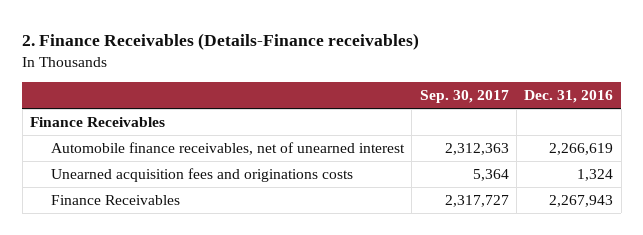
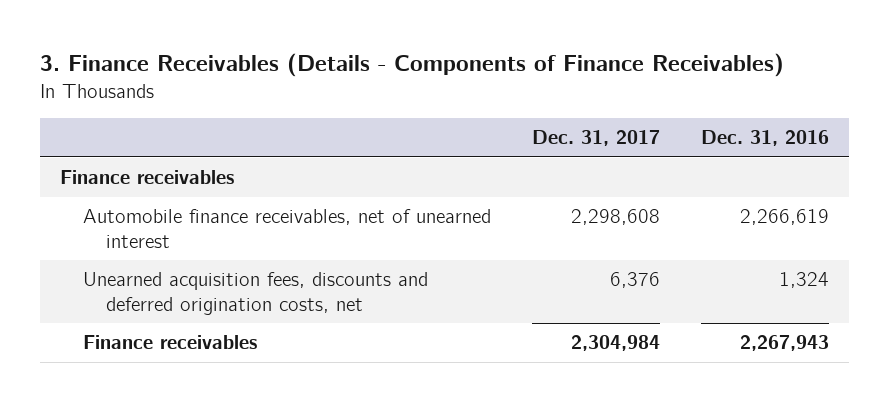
- 2. Finance Receivables (Details-Finance receivables)
+ 3. Finance Receivables (Details - Components of Finance Receivables)
- | Sep. 30, 2017 | Dec. 31, 2016
+ | Dec. 31, 2017 | Dec. 31, 2016
- Finance Receivables
+ Finance receivables
- Unearned acquisition fees and originations costs | 5,364 | 1,324
- Finance Receivables | 2,317,727 | 2,267,943
+ Unearned acquisition fees, discounts and deferred origination costs, net | 6,376 | 1,324
+ Finance receivables | 2,304,984 | 2,267,943

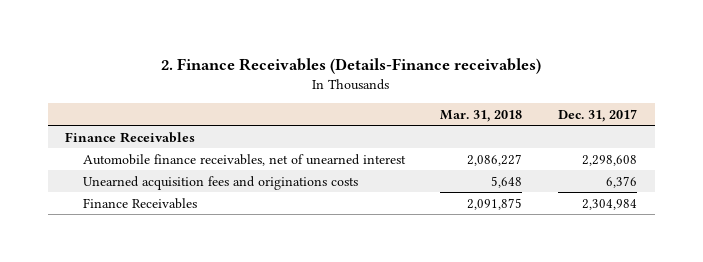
- 3. Finance Receivables (Details - Components of Finance Receivables)
+ 2. Finance Receivables (Details-Finance receivables)
- | Dec. 31, 2017 | Dec. 31, 2016
+ | Mar. 31, 2018 | Dec. 31, 2017
- Finance receivables
+ Finance Receivables
- Unearned acquisition fees, discounts and deferred origination costs, net | 6,376 | 1,324
- Finance receivables | 2,304,984 | 2,267,943
+ Unearned acquisition fees and originations costs | 5,648 | 6,376
+ Finance Receivables | 2,091,875 | 2,304,984

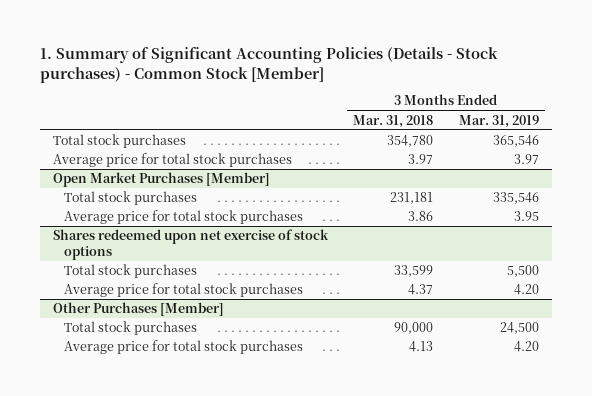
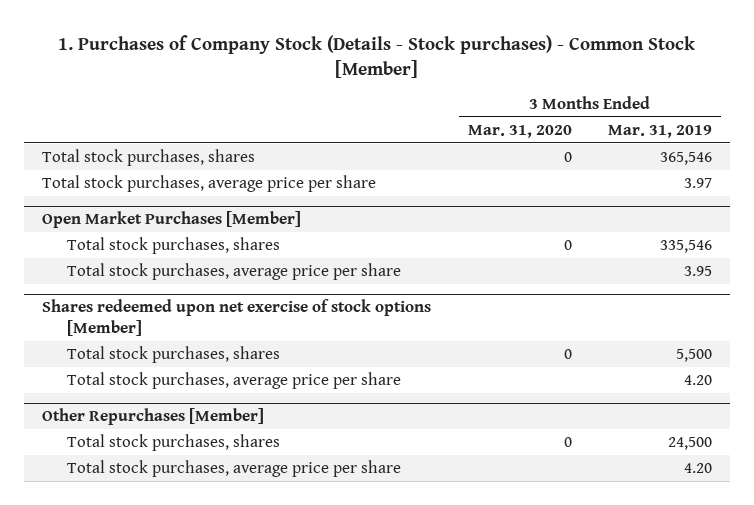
- 1. Summary of Significant Accounting Policies (Details - Stock purchases) - Common Stock [Member]
+ 1. Purchases of Company Stock (Details - Stock purchases) - Common Stock [Member]
- | 3 Months Ended Mar. 31, 2018 | 3 Months Ended Mar. 31, 2019
+ | 3 Months Ended Mar. 31, 2020 | 3 Months Ended Mar. 31, 2019
- Total stock purchases | 354,780 | 365,546
- Average price for total stock purchases | 3.97 | 3.97
+ Total stock purchases, shares | 0 | 365,546
+ Total stock purchases, average price per share | | 3.97
@ Open Market Purchases [Member]
- Total stock purchases | 231,181 | 335,546
- Average price for total stock purchases | 3.86 | 3.95
- Shares redeemed upon net exercise of stock options
- Total stock purchases | 33,599 | 5,500
- Average price for total stock purchases | 4.37 | 4.20
- Other Purchases [Member]
- Total stock purchases | 90,000 | 24,500
- Average price for total stock purchases | 4.13 | 4.20
@ Open Market Purchases [Member]
+ Total stock purchases, shares | 0 | 335,546
+ Total stock purchases, average price per share | | 3.95
+ Shares redeemed upon net exercise of stock options [Member]
+ Total stock purchases, shares | 0 | 5,500
+ Total stock purchases, average price per share | | 4.20
+ Other Repurchases [Member]
+ Total stock purchases, shares | 0 | 24,500
+ Total stock purchases, average price per share | | 4.20

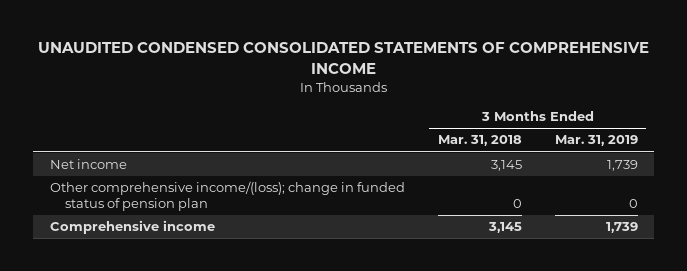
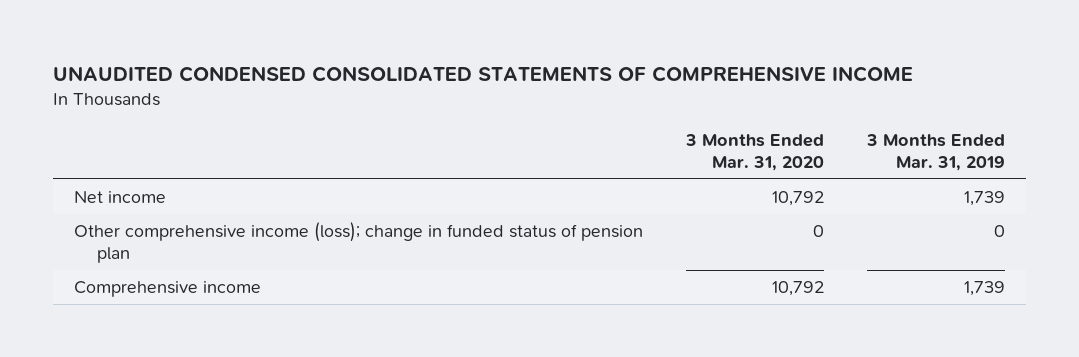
- | 3 Months Ended Mar. 31, 2018 | 3 Months Ended Mar. 31, 2019
+ | 3 Months Ended Mar. 31, 2020 | 3 Months Ended Mar. 31, 2019
- Other comprehensive income/(loss); change in funded status of pension plan | 0 | 0
+ Other comprehensive income (loss); change in funded status of pension plan | 0 | 0

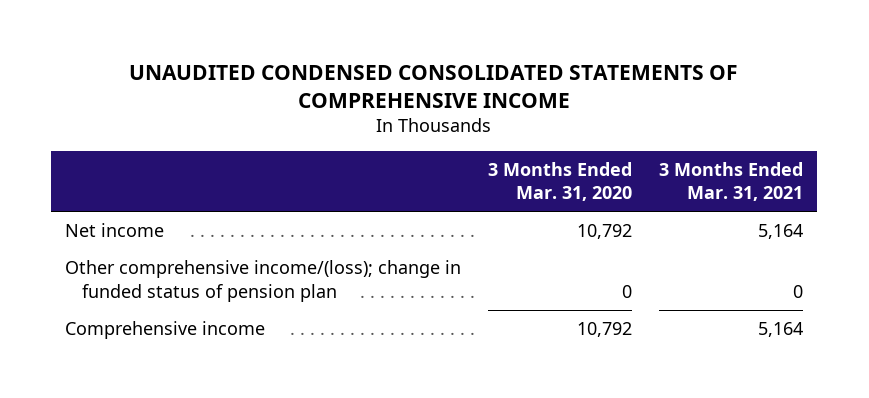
- | 3 Months Ended Mar. 31, 2020 | 3 Months Ended Mar. 31, 2019
+ | 3 Months Ended Mar. 31, 2020 | 3 Months Ended Mar. 31, 2021
- Other comprehensive income (loss); change in funded status of pension plan | 0 | 0
+ Other comprehensive income/(loss); change in funded status of pension plan | 0 | 0

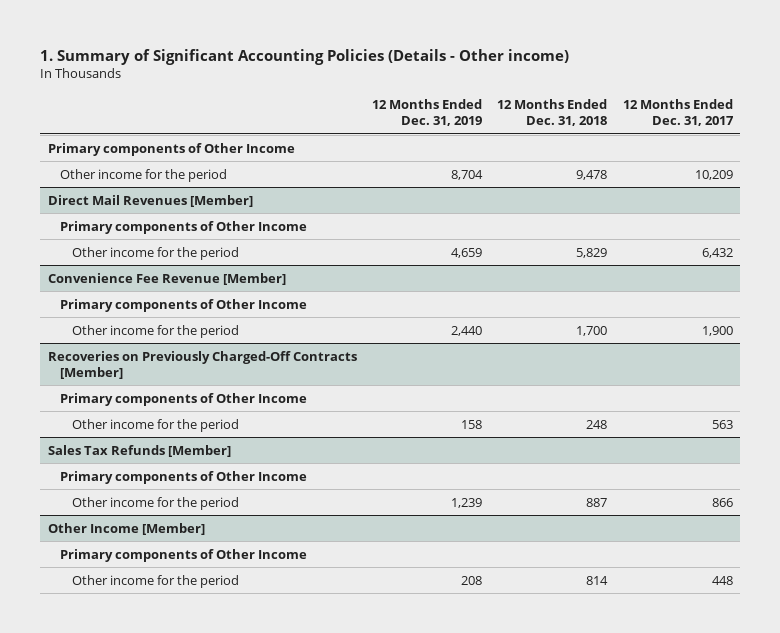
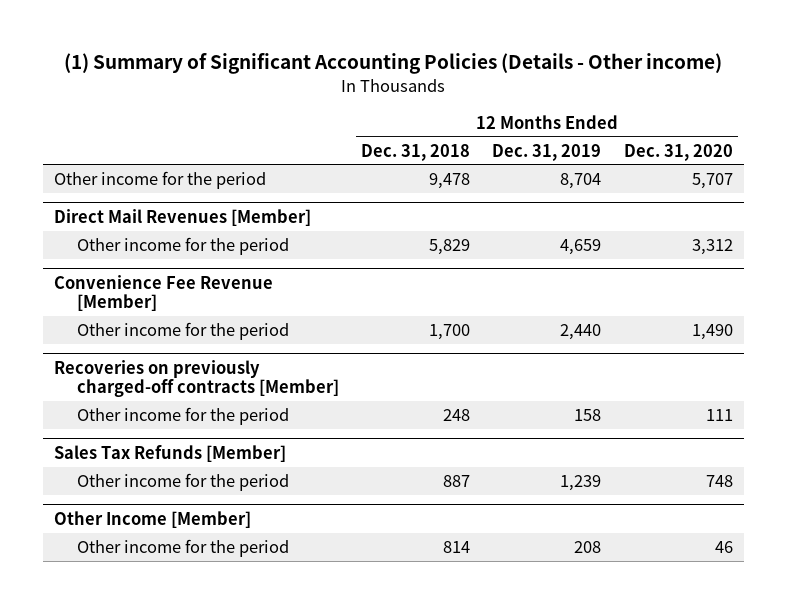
- 1. Summary of Significant Accounting Policies (Details - Other income)
+ (1) Summary of Significant Accounting Policies (Details - Other income)
- | 12 Months Ended Dec. 31, 2019 | 12 Months Ended Dec. 31, 2018 | 12 Months Ended Dec. 31, 2017
+ | 12 Months Ended Dec. 31, 2018 | 12 Months Ended Dec. 31, 2019 | 12 Months Ended Dec. 31, 2020
- Primary components of Other Income
@ Direct Mail Revenues [Member]
- Primary components of Other Income
@ Convenience Fee Revenue [Member]
- Primary components of Other Income
- Recoveries on Previously Charged-Off Contracts [Member]
- Primary components of Other Income
+ Recoveries on previously charged-off contracts [Member]
@ Sales Tax Refunds [Member]
- Primary components of Other Income
@ Other Income [Member]
- Primary components of Other Income

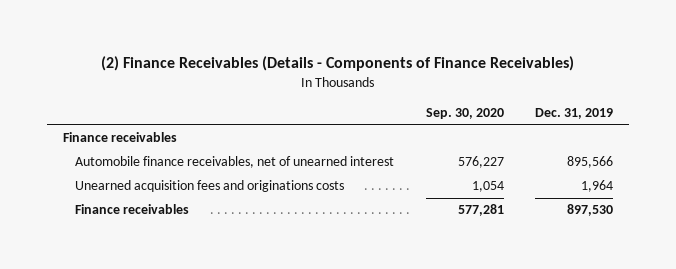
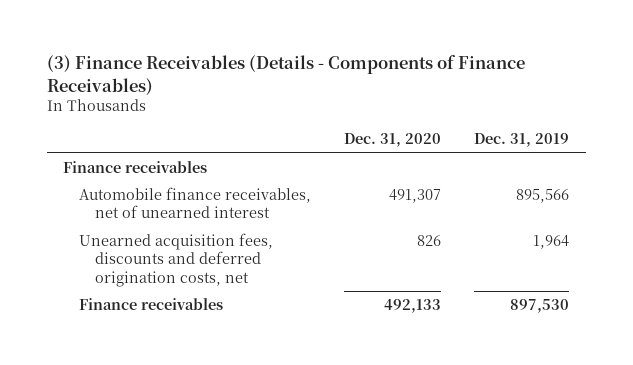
- (2) Finance Receivables (Details - Components of Finance Receivables)
+ (3) Finance Receivables (Details - Components of Finance Receivables)
- | Sep. 30, 2020 | Dec. 31, 2019
+ | Dec. 31, 2020 | Dec. 31, 2019
- Unearned acquisition fees and originations costs | 1,054 | 1,964
+ Unearned acquisition fees, discounts and deferred origination costs, net | 826 | 1,964

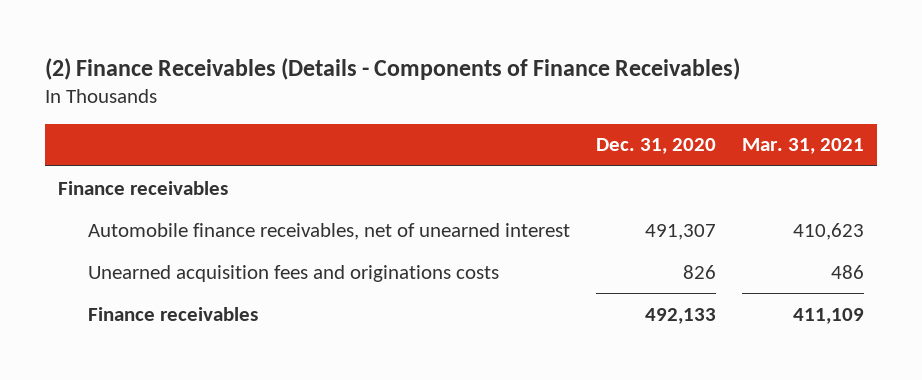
- (3) Finance Receivables (Details - Components of Finance Receivables)
+ (2) Finance Receivables (Details - Components of Finance Receivables)
- | Dec. 31, 2020 | Dec. 31, 2019
+ | Dec. 31, 2020 | Mar. 31, 2021
- Unearned acquisition fees, discounts and deferred origination costs, net | 826 | 1,964
+ Unearned acquisition fees and originations costs | 826 | 486

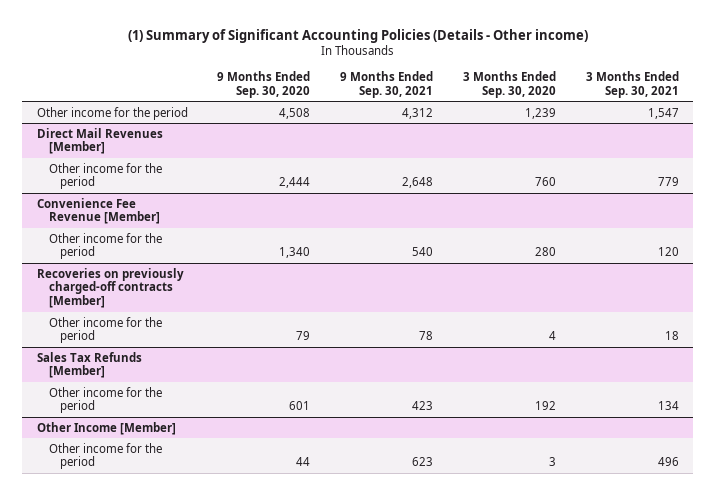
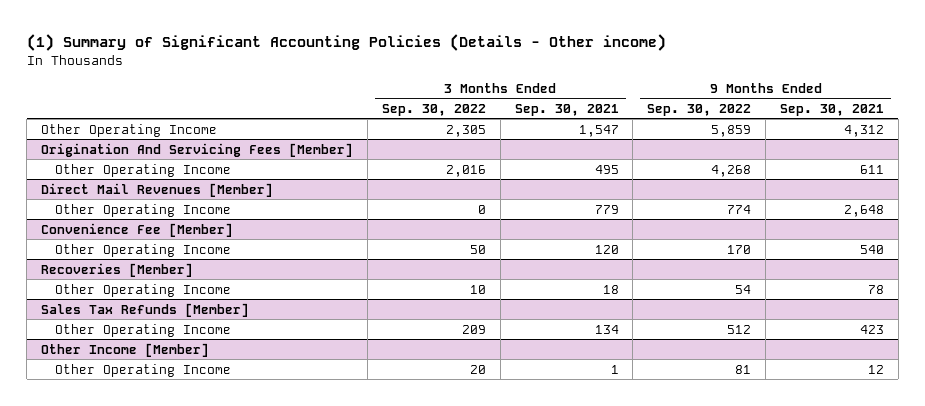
- | 9 Months Ended Sep. 30, 2020 | 9 Months Ended Sep. 30, 2021 | 3 Months Ended Sep. 30, 2020 | 3 Months Ended Sep. 30, 2021
+ | 3 Months Ended Sep. 30, 2022 | 3 Months Ended Sep. 30, 2021 | 9 Months Ended Sep. 30, 2022 | 9 Months Ended Sep. 30, 2021
- Other income for the period | 4,508 | 4,312 | 1,239 | 1,547
+ Other Operating Income | 2,305 | 1,547 | 5,859 | 4,312
+ Origination And Servicing Fees [Member]
+ Other Operating Income | 2,016 | 495 | 4,268 | 611
@ Direct Mail Revenues [Member]
- Other income for the period | 2,444 | 2,648 | 760 | 779
- Convenience Fee Revenue [Member]
- Other income for the period | 1,340 | 540 | 280 | 120
- Recoveries on previously charged-off contracts [Member]
- Other income for the period | 79 | 78 | 4 | 18
@ Direct Mail Revenues [Member]
+ Other Operating Income | 0 | 779 | 774 | 2,648
+ Convenience Fee [Member]
+ Other Operating Income | 50 | 120 | 170 | 540
+ Recoveries [Member]
+ Other Operating Income | 10 | 18 | 54 | 78
@ Sales Tax Refunds [Member]
- Other income for the period | 601 | 423 | 192 | 134
+ Other Operating Income | 209 | 134 | 512 | 423
@ Other Income [Member]
- Other income for the period | 44 | 623 | 3 | 496
+ Other Operating Income | 20 | 1 | 81 | 12

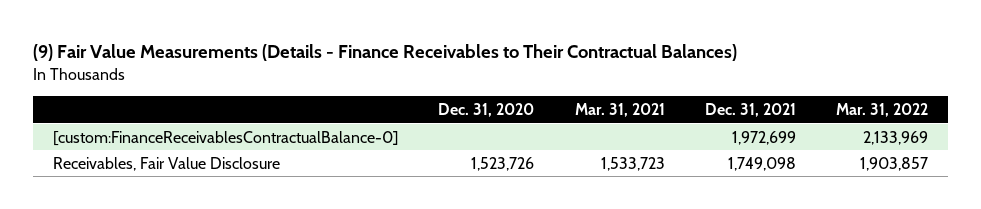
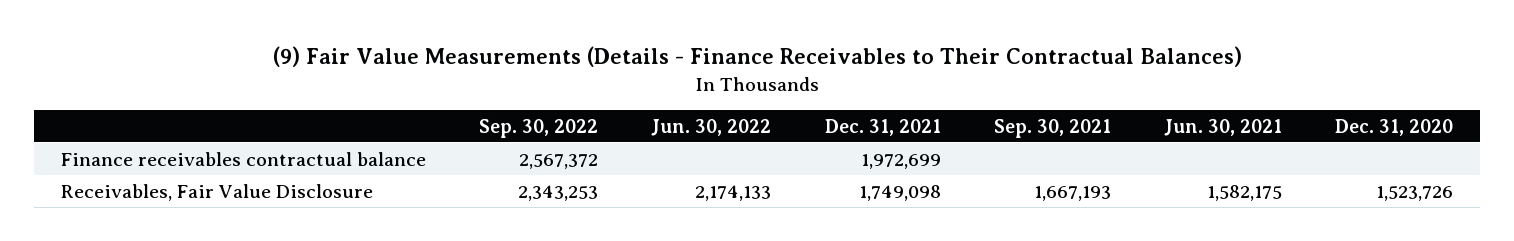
- | Dec. 31, 2020 | Mar. 31, 2021 | Dec. 31, 2021 | Mar. 31, 2022
+ | Sep. 30, 2022 | Jun. 30, 2022 | Dec. 31, 2021 | Sep. 30, 2021 | Jun. 30, 2021 | Dec. 31, 2020
- [custom:FinanceReceivablesContractualBalance-0] | | | 1,972,699 | 2,133,969
+ Finance receivables contractual balance | 2,567,372 | | 1,972,699 | | |

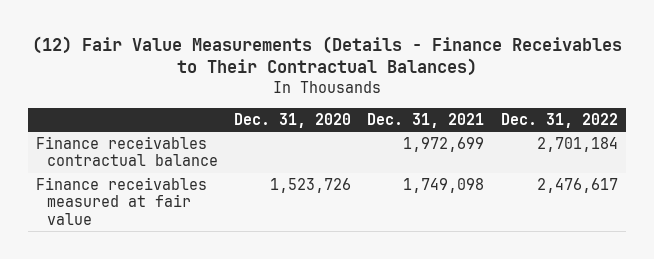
- (9) Fair Value Measurements (Details - Finance Receivables to Their Contractual Balances)
+ (12) Fair Value Measurements (Details - Finance Receivables to Their Contractual Balances)
- | Sep. 30, 2022 | Jun. 30, 2022 | Dec. 31, 2021 | Sep. 30, 2021 | Jun. 30, 2021 | Dec. 31, 2020
+ | Dec. 31, 2020 | Dec. 31, 2021 | Dec. 31, 2022
- Receivables, Fair Value Disclosure | 2,343,253 | 2,174,133 | 1,749,098 | 1,667,193 | 1,582,175 | 1,523,726
+ Finance receivables measured at fair value | 1,523,726 | 1,749,098 | 2,476,617

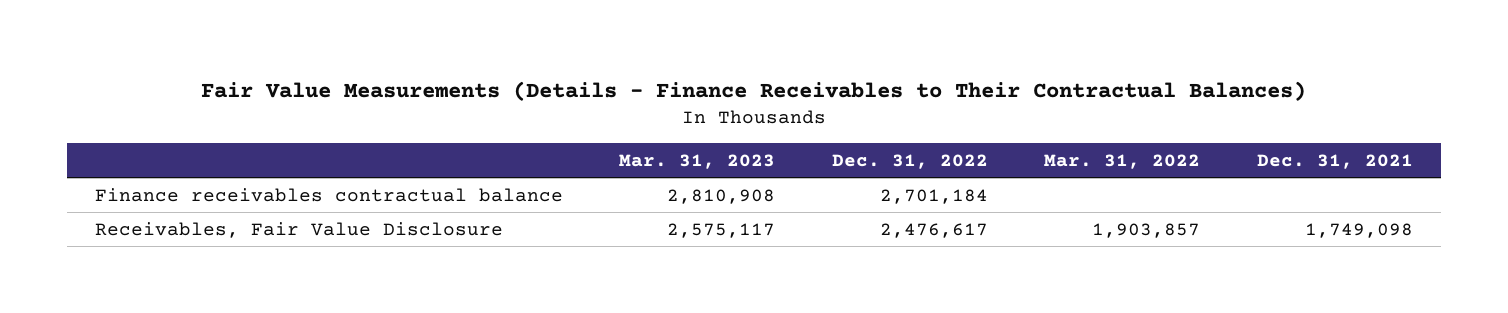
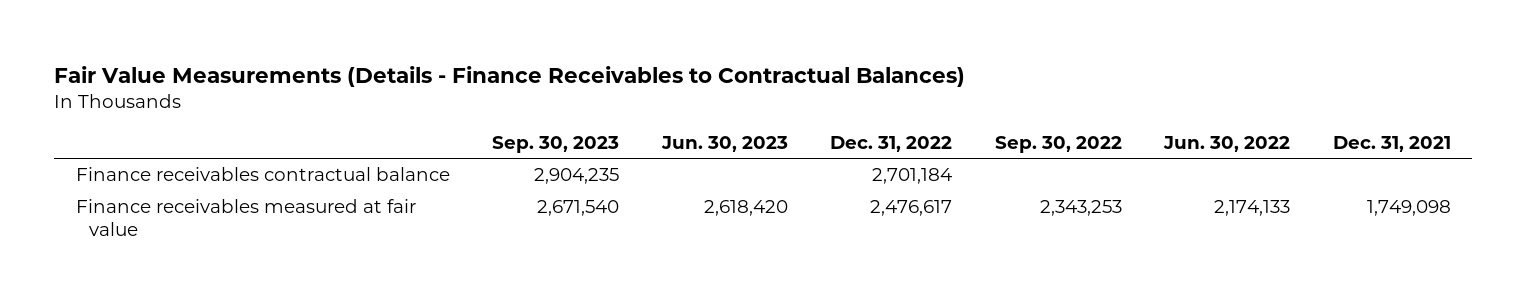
- Fair Value Measurements (Details - Finance Receivables to Their Contractual Balances)
+ Fair Value Measurements (Details - Finance Receivables to Contractual Balances)
- | Mar. 31, 2023 | Dec. 31, 2022 | Mar. 31, 2022 | Dec. 31, 2021
+ | Sep. 30, 2023 | Jun. 30, 2023 | Dec. 31, 2022 | Sep. 30, 2022 | Jun. 30, 2022 | Dec. 31, 2021
- Receivables, Fair Value Disclosure | 2,575,117 | 2,476,617 | 1,903,857 | 1,749,098
+ Finance receivables measured at fair value | 2,671,540 | 2,618,420 | 2,476,617 | 2,343,253 | 2,174,133 | 1,749,098

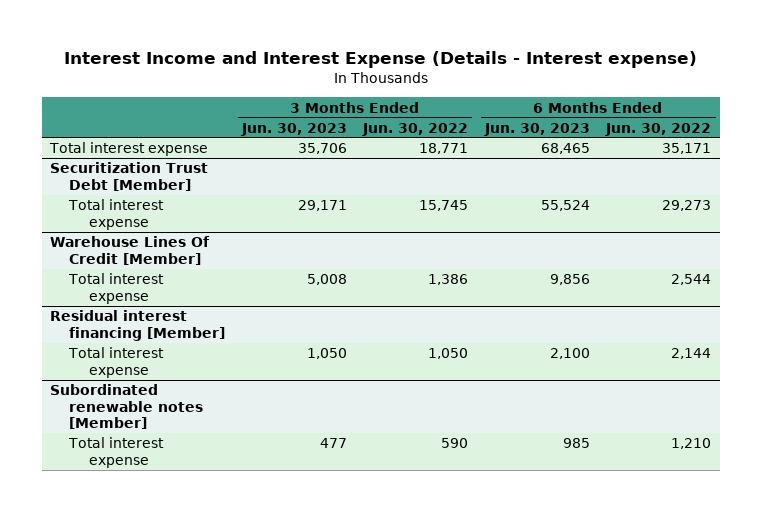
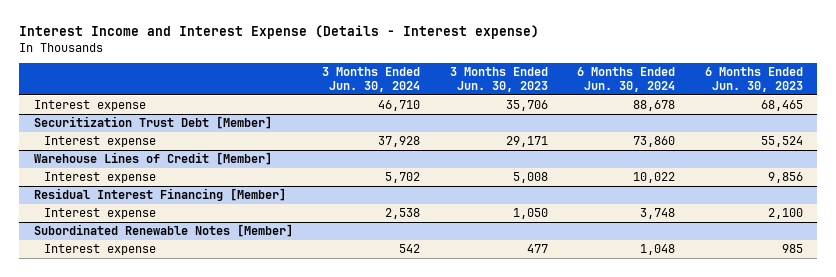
- | 3 Months Ended Jun. 30, 2023 | 3 Months Ended Jun. 30, 2022 | 6 Months Ended Jun. 30, 2023 | 6 Months Ended Jun. 30, 2022
+ | 3 Months Ended Jun. 30, 2024 | 3 Months Ended Jun. 30, 2023 | 6 Months Ended Jun. 30, 2024 | 6 Months Ended Jun. 30, 2023
- Total interest expense | 35,706 | 18,771 | 68,465 | 35,171
+ Interest expense | 46,710 | 35,706 | 88,678 | 68,465
@ Securitization Trust Debt [Member]
- Total interest expense | 29,171 | 15,745 | 55,524 | 29,273
- Warehouse Lines Of Credit [Member]
- Total interest expense | 5,008 | 1,386 | 9,856 | 2,544
- Residual interest financing [Member]
- Total interest expense | 1,050 | 1,050 | 2,100 | 2,144
- Subordinated renewable notes [Member]
- Total interest expense | 477 | 590 | 985 | 1,210
@ Securitization Trust Debt [Member]
+ Interest expense | 37,928 | 29,171 | 73,860 | 55,524
+ Warehouse Lines of Credit [Member]
+ Interest expense | 5,702 | 5,008 | 10,022 | 9,856
+ Residual Interest Financing [Member]
+ Interest expense | 2,538 | 1,050 | 3,748 | 2,100
+ Subordinated Renewable Notes [Member]
+ Interest expense | 542 | 477 | 1,048 | 985

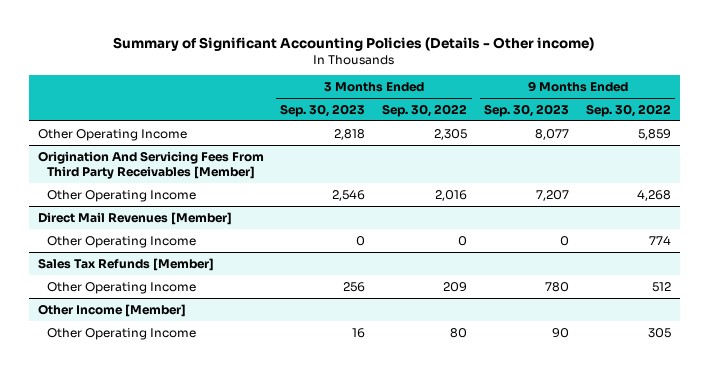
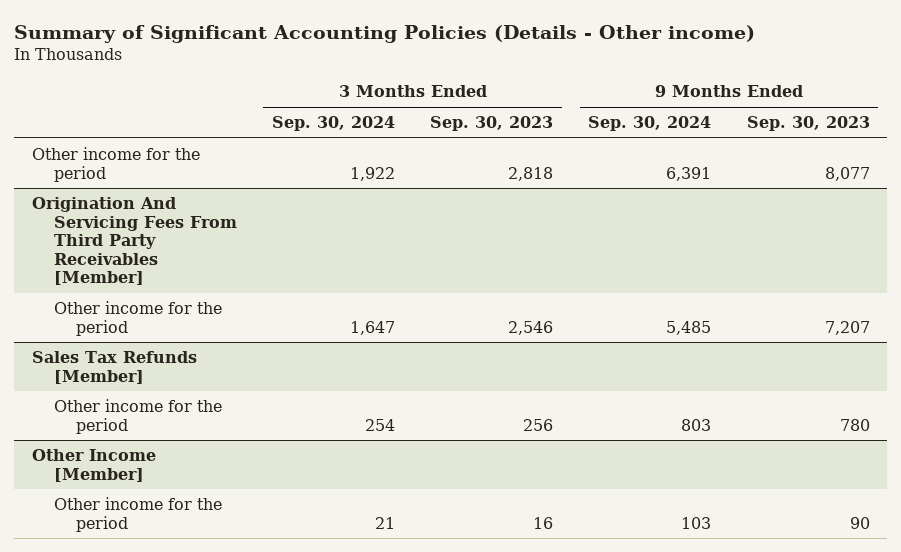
- | 3 Months Ended Sep. 30, 2023 | 3 Months Ended Sep. 30, 2022 | 9 Months Ended Sep. 30, 2023 | 9 Months Ended Sep. 30, 2022
+ | 3 Months Ended Sep. 30, 2024 | 3 Months Ended Sep. 30, 2023 | 9 Months Ended Sep. 30, 2024 | 9 Months Ended Sep. 30, 2023
- Other Operating Income | 2,818 | 2,305 | 8,077 | 5,859
+ Other income for the period | 1,922 | 2,818 | 6,391 | 8,077
@ Origination And Servicing Fees From Third Party Receivables [Member]
- Other Operating Income | 2,546 | 2,016 | 7,207 | 4,268
- Direct Mail Revenues [Member]
- Other Operating Income | 0 | 0 | 0 | 774
@ Origination And Servicing Fees From Third Party Receivables [Member]
+ Other income for the period | 1,647 | 2,546 | 5,485 | 7,207
@ Sales Tax Refunds [Member]
- Other Operating Income | 256 | 209 | 780 | 512
+ Other income for the period | 254 | 256 | 803 | 780
@ Other Income [Member]
- Other Operating Income | 16 | 80 | 90 | 305
+ Other income for the period | 21 | 16 | 103 | 90

